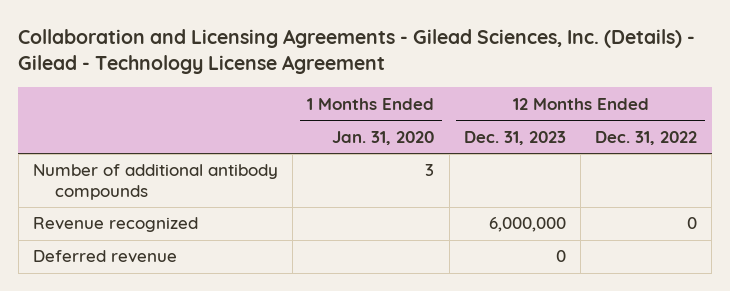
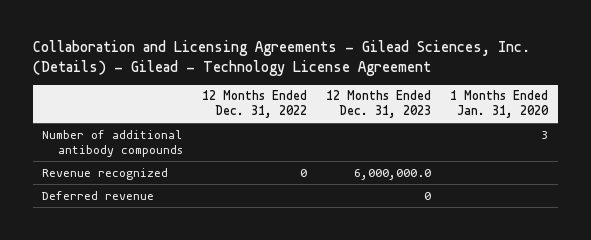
- | 1 Months Ended Jan. 31, 2020 | 12 Months Ended Dec. 31, 2023 | 12 Months Ended Dec. 31, 2022
+ | 12 Months Ended Dec. 31, 2022 | 12 Months Ended Dec. 31, 2023 | 1 Months Ended Jan. 31, 2020
- Revenue recognized | | 6,000,000 | 0
+ Revenue recognized | 0 | 6,000,000.0 |

